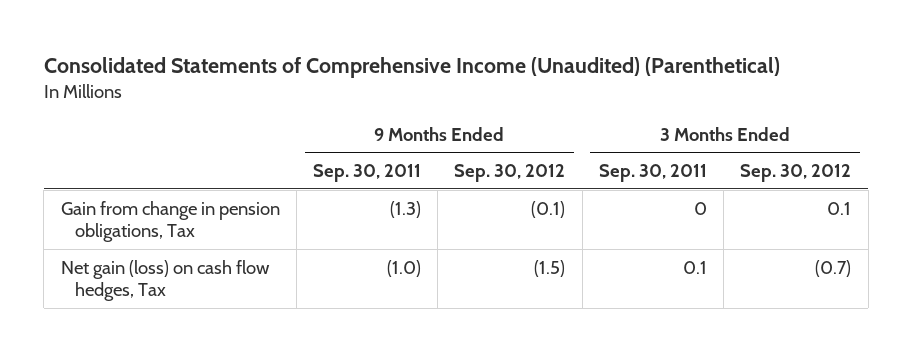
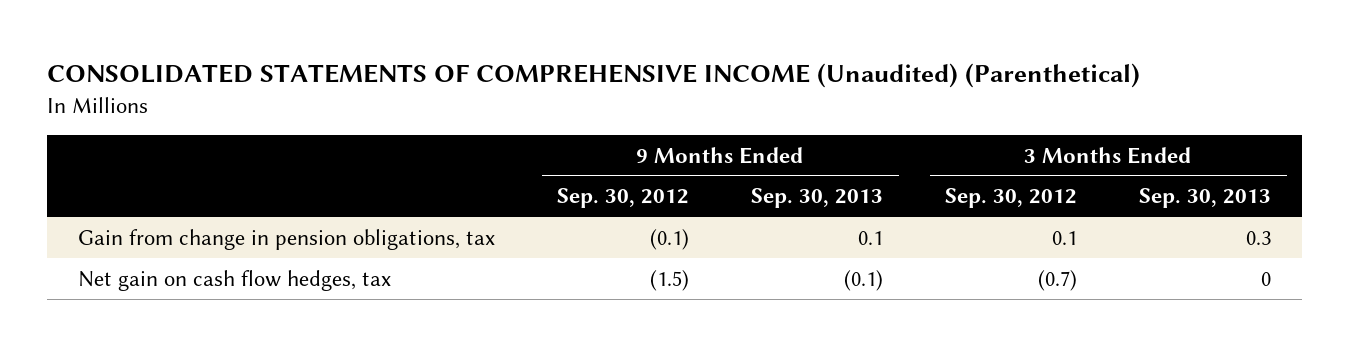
- Consolidated Statements of Comprehensive Income (Unaudited) (Parenthetical)
+ CONSOLIDATED STATEMENTS OF COMPREHENSIVE INCOME (Unaudited) (Parenthetical)
- | 9 Months Ended Sep. 30, 2011 | 9 Months Ended Sep. 30, 2012 | 3 Months Ended Sep. 30, 2011 | 3 Months Ended Sep. 30, 2012
+ | 9 Months Ended Sep. 30, 2012 | 9 Months Ended Sep. 30, 2013 | 3 Months Ended Sep. 30, 2012 | 3 Months Ended Sep. 30, 2013
- Gain from change in pension obligations, Tax | (1.3) | (0.1) | 0 | 0.1
- Net gain (loss) on cash flow hedges, Tax | (1.0) | (1.5) | 0.1 | (0.7)
+ Gain from change in pension obligations, tax | (0.1) | 0.1 | 0.1 | 0.3
+ Net gain on cash flow hedges, tax | (1.5) | (0.1) | (0.7) | 0

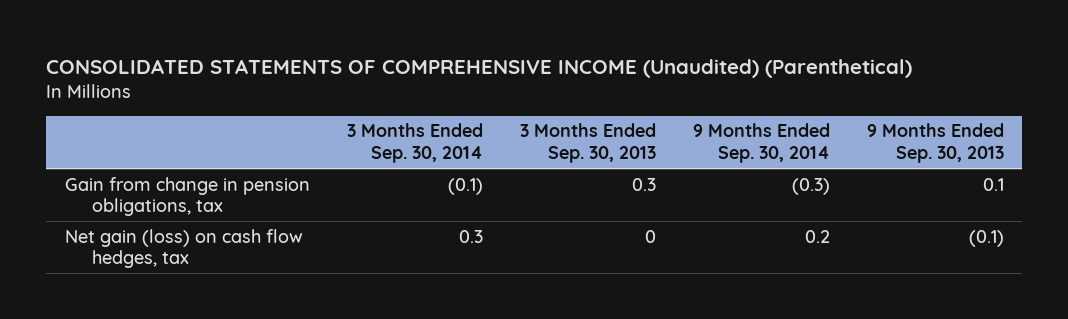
- | 9 Months Ended Sep. 30, 2012 | 9 Months Ended Sep. 30, 2013 | 3 Months Ended Sep. 30, 2012 | 3 Months Ended Sep. 30, 2013
+ | 3 Months Ended Sep. 30, 2014 | 3 Months Ended Sep. 30, 2013 | 9 Months Ended Sep. 30, 2014 | 9 Months Ended Sep. 30, 2013
- Net gain on cash flow hedges, tax | (1.5) | (0.1) | (0.7) | 0
+ Net gain (loss) on cash flow hedges, tax | 0.3 | 0 | 0.2 | (0.1)

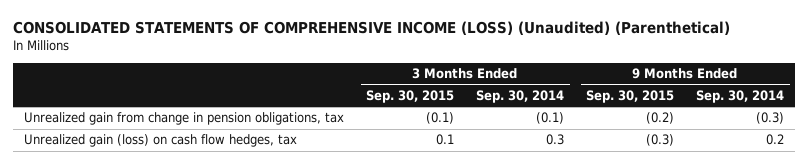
- CONSOLIDATED STATEMENTS OF COMPREHENSIVE INCOME (Unaudited) (Parenthetical)
+ CONSOLIDATED STATEMENTS OF COMPREHENSIVE INCOME (LOSS) (Unaudited) (Parenthetical)
- | 3 Months Ended Sep. 30, 2014 | 3 Months Ended Sep. 30, 2013 | 9 Months Ended Sep. 30, 2014 | 9 Months Ended Sep. 30, 2013
+ | 3 Months Ended Sep. 30, 2015 | 3 Months Ended Sep. 30, 2014 | 9 Months Ended Sep. 30, 2015 | 9 Months Ended Sep. 30, 2014
- Gain from change in pension obligations, tax | (0.1) | 0.3 | (0.3) | 0.1
- Net gain (loss) on cash flow hedges, tax | 0.3 | 0 | 0.2 | (0.1)
+ Unrealized gain from change in pension obligations, tax | (0.1) | (0.1) | (0.2) | (0.3)
+ Unrealized gain (loss) on cash flow hedges, tax | 0.1 | 0.3 | (0.3) | 0.2

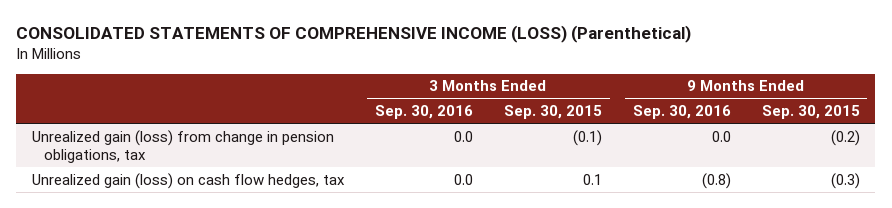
- CONSOLIDATED STATEMENTS OF COMPREHENSIVE INCOME (LOSS) (Unaudited) (Parenthetical)
+ CONSOLIDATED STATEMENTS OF COMPREHENSIVE INCOME (LOSS) (Parenthetical)
- | 3 Months Ended Sep. 30, 2015 | 3 Months Ended Sep. 30, 2014 | 9 Months Ended Sep. 30, 2015 | 9 Months Ended Sep. 30, 2014
+ | 3 Months Ended Sep. 30, 2016 | 3 Months Ended Sep. 30, 2015 | 9 Months Ended Sep. 30, 2016 | 9 Months Ended Sep. 30, 2015
- Unrealized gain from change in pension obligations, tax | (0.1) | (0.1) | (0.2) | (0.3)
+ Unrealized gain (loss) from change in pension obligations, tax | 0.0 | (0.1) | 0.0 | (0.2)

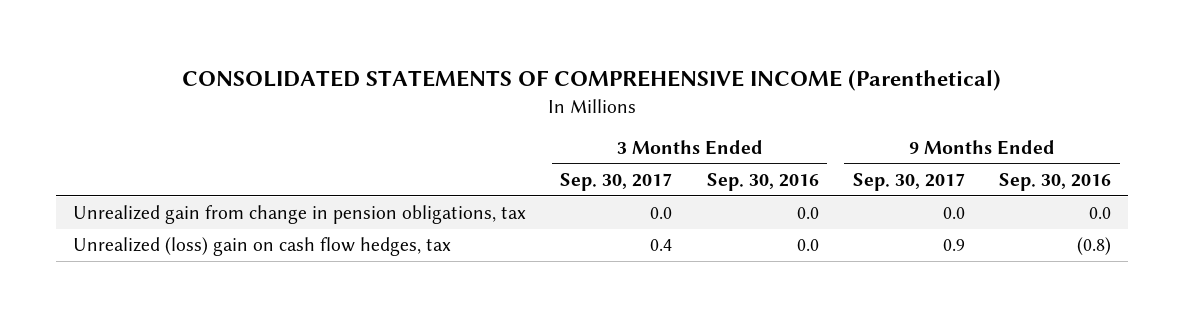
- CONSOLIDATED STATEMENTS OF COMPREHENSIVE INCOME (LOSS) (Parenthetical)
+ CONSOLIDATED STATEMENTS OF COMPREHENSIVE INCOME (Parenthetical)
- | 3 Months Ended Sep. 30, 2016 | 3 Months Ended Sep. 30, 2015 | 9 Months Ended Sep. 30, 2016 | 9 Months Ended Sep. 30, 2015
+ | 3 Months Ended Sep. 30, 2017 | 3 Months Ended Sep. 30, 2016 | 9 Months Ended Sep. 30, 2017 | 9 Months Ended Sep. 30, 2016
- Unrealized gain (loss) from change in pension obligations, tax | 0.0 | (0.1) | 0.0 | (0.2)
- Unrealized gain (loss) on cash flow hedges, tax | 0.0 | 0.1 | (0.8) | (0.3)
+ Unrealized gain from change in pension obligations, tax | 0.0 | 0.0 | 0.0 | 0.0
+ Unrealized (loss) gain on cash flow hedges, tax | 0.4 | 0.0 | 0.9 | (0.8)

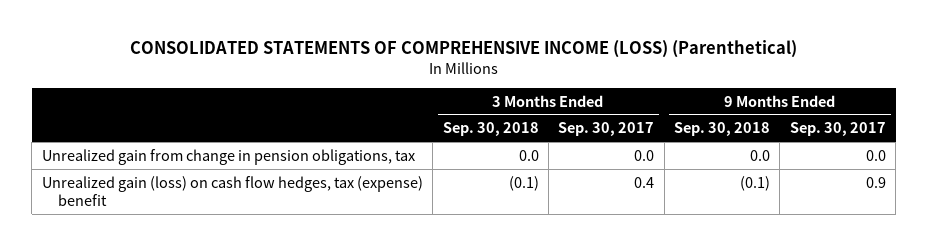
- CONSOLIDATED STATEMENTS OF COMPREHENSIVE INCOME (Parenthetical)
+ CONSOLIDATED STATEMENTS OF COMPREHENSIVE INCOME (LOSS) (Parenthetical)
- | 3 Months Ended Sep. 30, 2017 | 3 Months Ended Sep. 30, 2016 | 9 Months Ended Sep. 30, 2017 | 9 Months Ended Sep. 30, 2016
+ | 3 Months Ended Sep. 30, 2018 | 3 Months Ended Sep. 30, 2017 | 9 Months Ended Sep. 30, 2018 | 9 Months Ended Sep. 30, 2017
- Unrealized (loss) gain on cash flow hedges, tax | 0.4 | 0.0 | 0.9 | (0.8)
+ Unrealized gain (loss) on cash flow hedges, tax (expense) benefit | (0.1) | 0.4 | (0.1) | 0.9

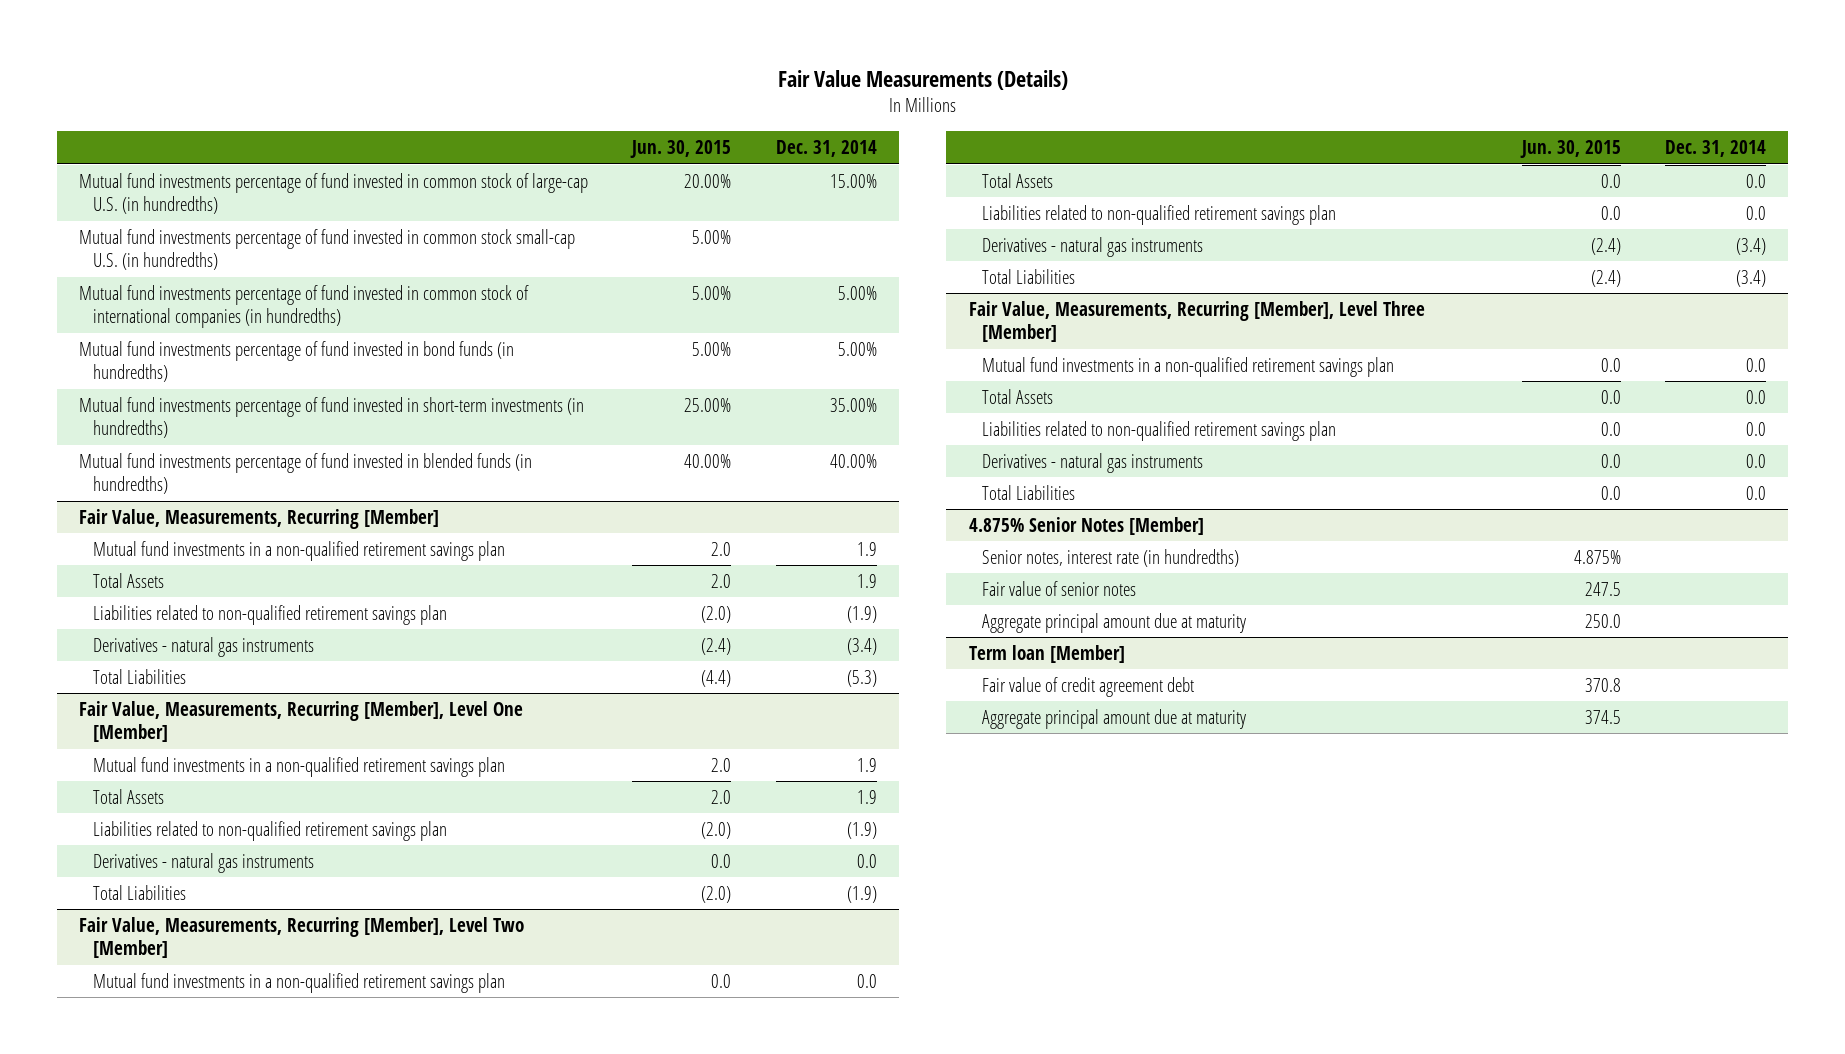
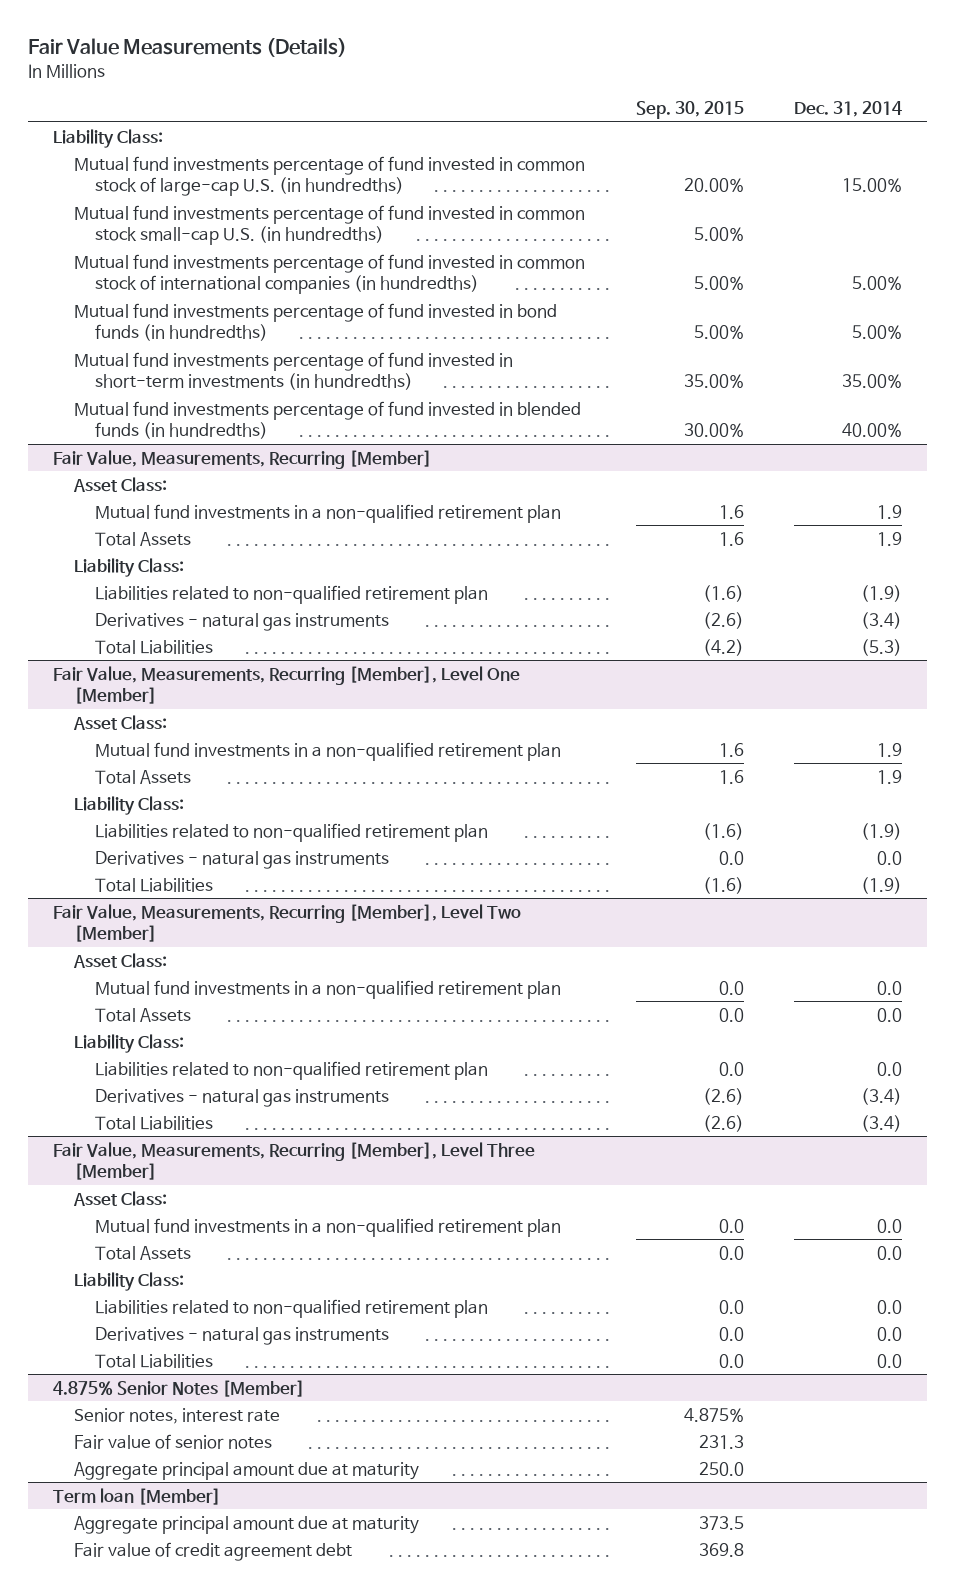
- | Jun. 30, 2015 | Dec. 31, 2014
+ | Sep. 30, 2015 | Dec. 31, 2014
+ Liability Class:
@ Fair Value, Measurements, Recurring [Member]
- Mutual fund investments in a non-qualified retirement savings plan | 2.0 | 1.9
+ Asset Class:
+ Mutual fund investments in a non-qualified retirement plan | 1.6 | 1.9
- Liabilities related to non-qualified retirement savings plan | (2.0) | (1.9)
+ Liability Class:
+ Liabilities related to non-qualified retirement plan | (1.6) | (1.9)
@ Fair Value, Measurements, Recurring [Member], Level One [Member]
- Mutual fund investments in a non-qualified retirement savings plan | 2.0 | 1.9
+ Asset Class:
+ Mutual fund investments in a non-qualified retirement plan | 1.6 | 1.9
- Liabilities related to non-qualified retirement savings plan | (2.0) | (1.9)
+ Liability Class:
+ Liabilities related to non-qualified retirement plan | (1.6) | (1.9)
@ Fair Value, Measurements, Recurring [Member], Level Two [Member]
- Mutual fund investments in a non-qualified retirement savings plan | 0.0 | 0.0
+ Asset Class:
+ Mutual fund investments in a non-qualified retirement plan | 0.0 | 0.0
- Liabilities related to non-qualified retirement savings plan | 0.0 | 0.0
+ Liability Class:
+ Liabilities related to non-qualified retirement plan | 0.0 | 0.0
@ Fair Value, Measurements, Recurring [Member], Level Three [Member]
- Mutual fund investments in a non-qualified retirement savings plan | 0.0 | 0.0
+ Asset Class:
+ Mutual fund investments in a non-qualified retirement plan | 0.0 | 0.0
- Liabilities related to non-qualified retirement savings plan | 0.0 | 0.0
+ Liability Class:
+ Liabilities related to non-qualified retirement plan | 0.0 | 0.0
@ 4.875% Senior Notes [Member]
- Senior notes, interest rate (in hundredths) | 4.875% |
+ Senior notes, interest rate | 4.875% |
@ Term loan [Member]
moved down: Fair value of credit agreement debt | 369.8 |

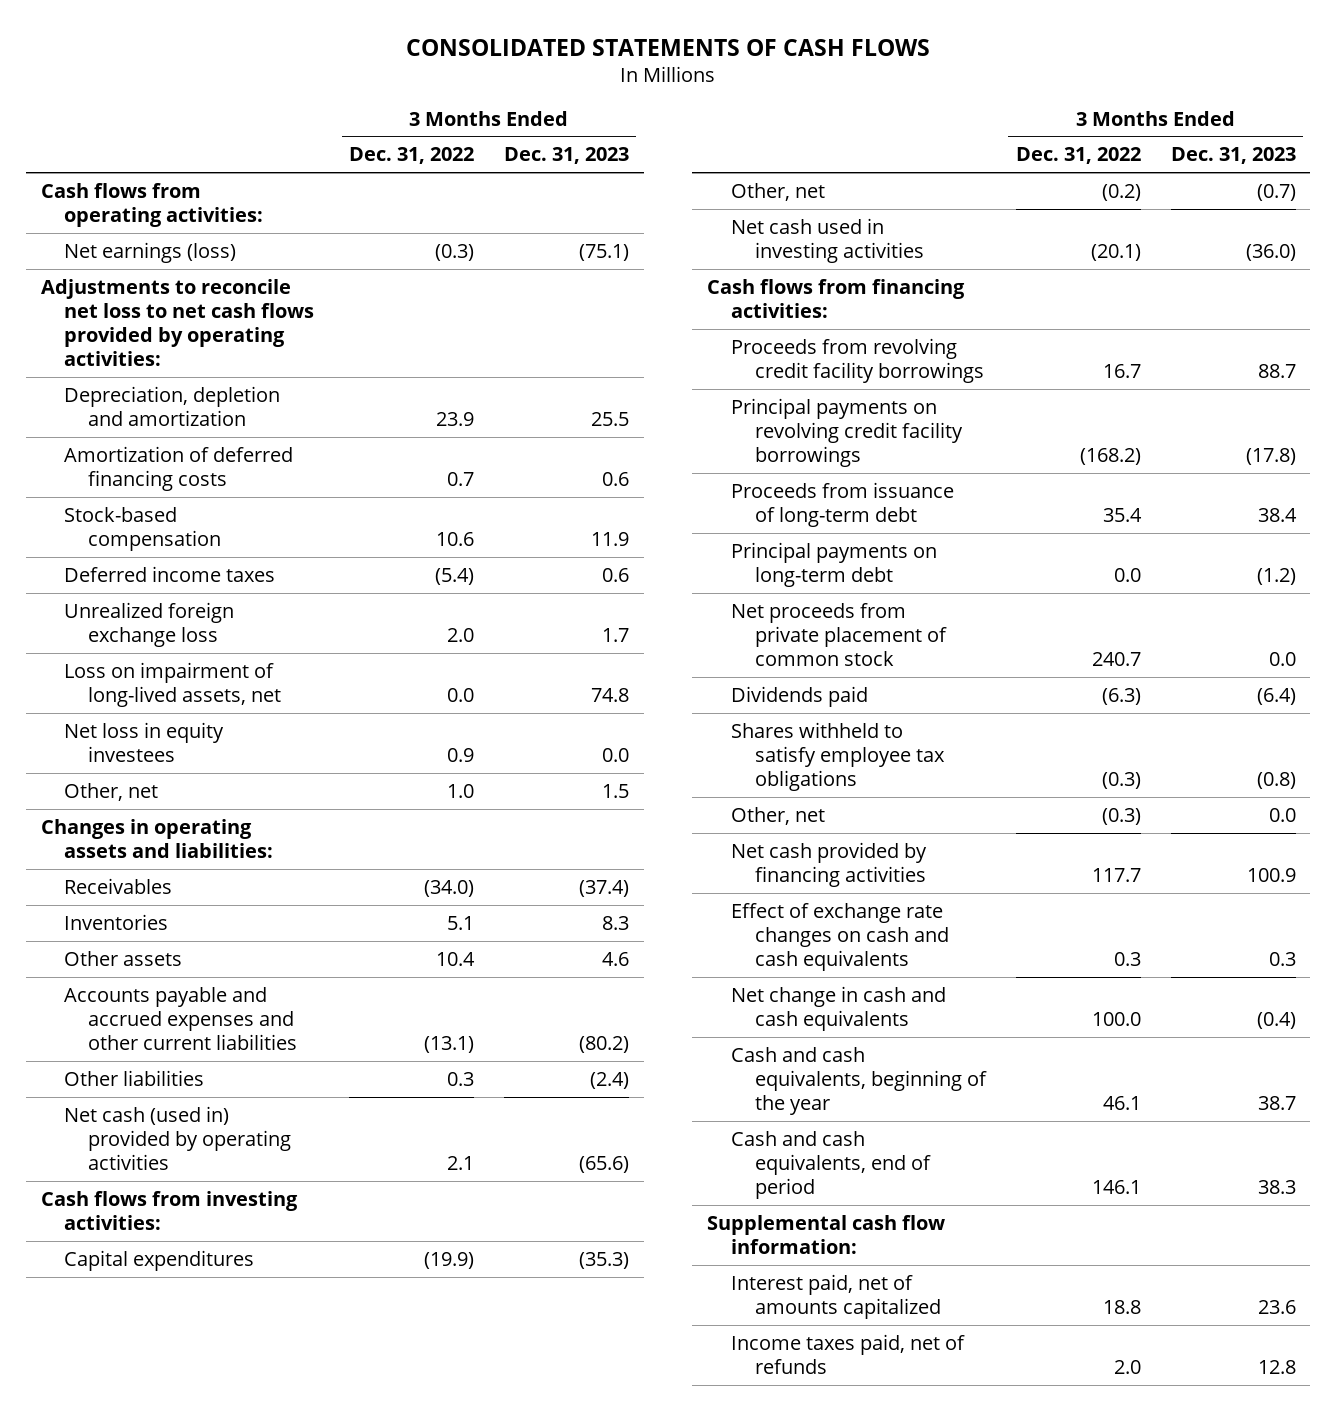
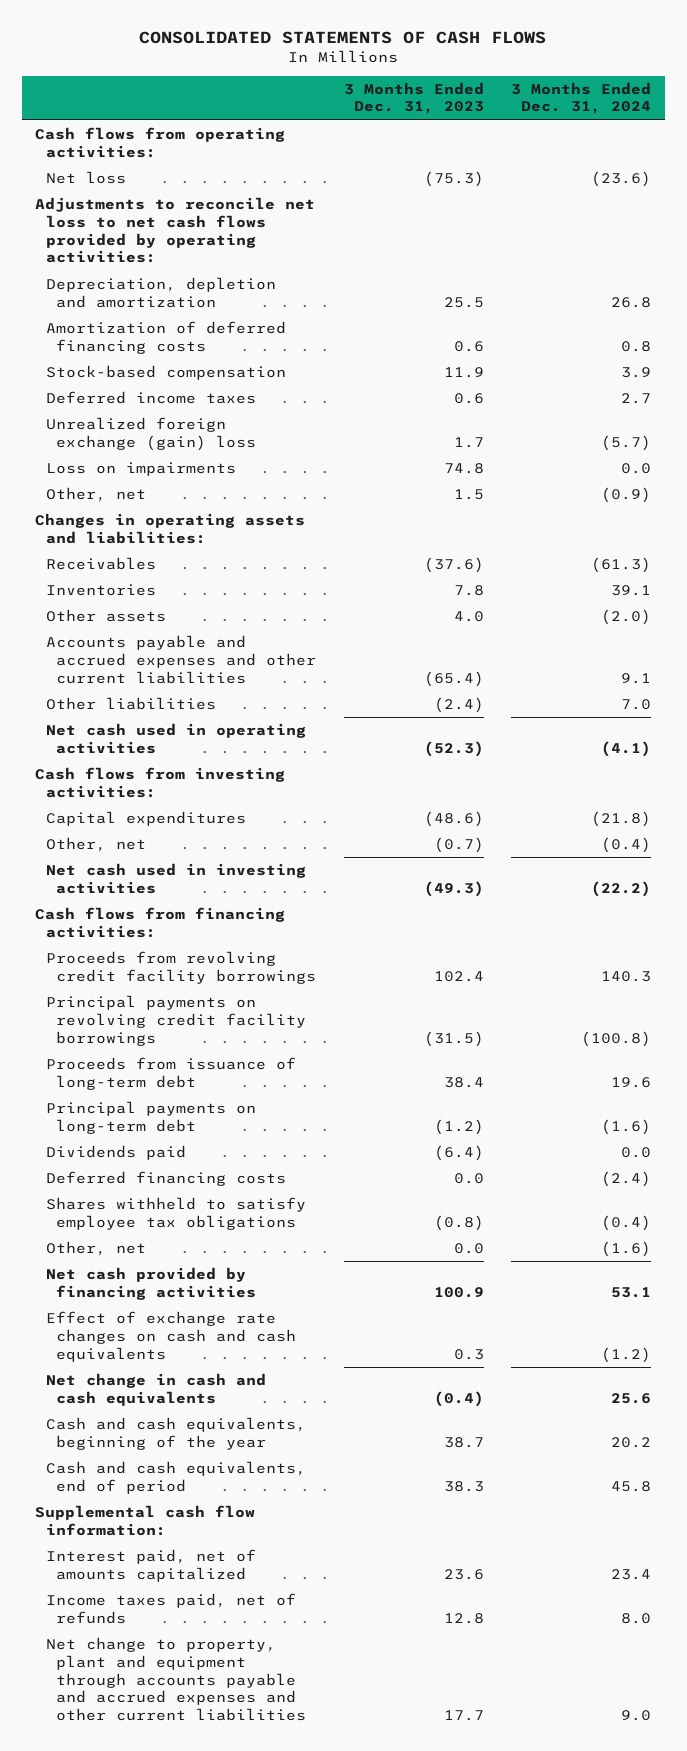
- | 3 Months Ended Dec. 31, 2022 | 3 Months Ended Dec. 31, 2023
+ | 3 Months Ended Dec. 31, 2023 | 3 Months Ended Dec. 31, 2024
- Net earnings (loss) | (0.3) | (75.1)
+ Net loss | (75.3) | (23.6)
- Unrealized foreign exchange loss | 2.0 | 1.7
- Loss on impairment of long-lived assets, net | 0.0 | 74.8
- Net loss in equity investees | 0.9 | 0.0
+ Unrealized foreign exchange (gain) loss | 1.7 | (5.7)
+ Loss on impairments | 74.8 | 0.0
- Receivables | (34.0) | (37.4)
- Inventories | 5.1 | 8.3
- Other assets | 10.4 | 4.6
- Accounts payable and accrued expenses and other current liabilities | (13.1) | (80.2)
+ Receivables | (37.6) | (61.3)
+ Inventories | 7.8 | 39.1
+ Other assets | 4.0 | (2.0)
+ Accounts payable and accrued expenses and other current liabilities | (65.4) | 9.1
- Net cash (used in) provided by operating activities | 2.1 | (65.6)
+ Net cash used in operating activities | (52.3) | (4.1)
- Capital expenditures | (19.9) | (35.3)
+ Capital expenditures | (48.6) | (21.8)
- Net cash used in investing activities | (20.1) | (36.0)
+ Net cash used in investing activities | (49.3) | (22.2)
- Proceeds from revolving credit facility borrowings | 16.7 | 88.7
- Principal payments on revolving credit facility borrowings | (168.2) | (17.8)
+ Proceeds from revolving credit facility borrowings | 102.4 | 140.3
+ Principal payments on revolving credit facility borrowings | (31.5) | (100.8)
- Net proceeds from private placement of common stock | 240.7 | 0.0
+ Deferred financing costs | 0.0 | (2.4)
+ Net change to property, plant and equipment through accounts payable and accrued expenses and other current liabilities | 17.7 | 9.0

